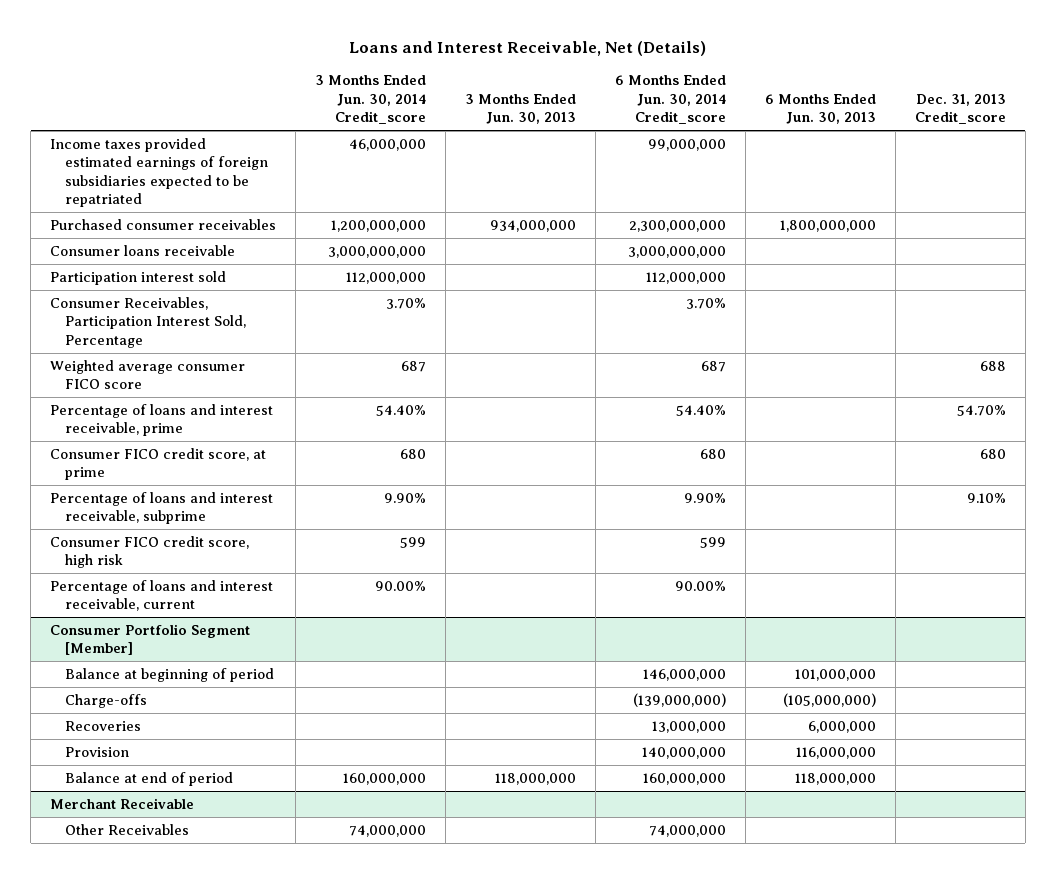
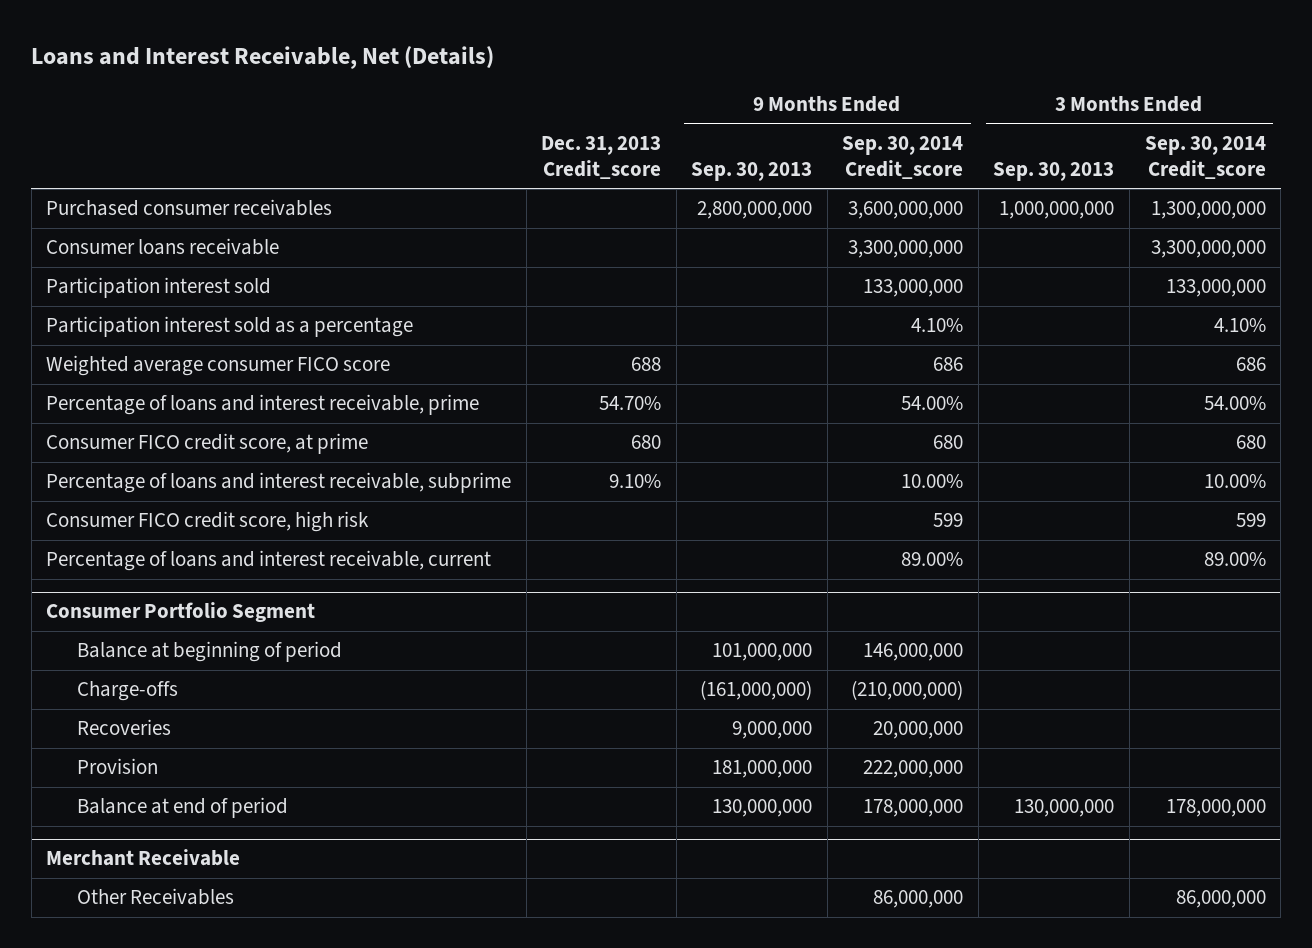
- | 3 Months Ended Jun. 30, 2014 Credit_score | 3 Months Ended Jun. 30, 2013 | 6 Months Ended Jun. 30, 2014 Credit_score | 6 Months Ended Jun. 30, 2013 | Dec. 31, 2013 Credit_score
+ | Dec. 31, 2013 Credit_score | 9 Months Ended Sep. 30, 2013 | 9 Months Ended Sep. 30, 2014 Credit_score | 3 Months Ended Sep. 30, 2013 | 3 Months Ended Sep. 30, 2014 Credit_score
- Income taxes provided estimated earnings of foreign subsidiaries expected to be repatriated | 46,000,000 | | 99,000,000 | |
- Consumer Receivables, Participation Interest Sold, Percentage | 3.70% | | 3.70% | |
+ Participation interest sold as a percentage | | | 4.10% | | 4.10%
- Consumer Portfolio Segment [Member]
+ Consumer Portfolio Segment

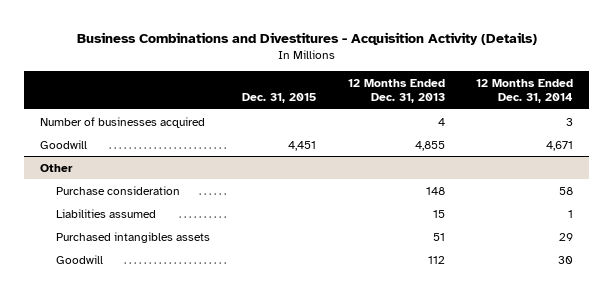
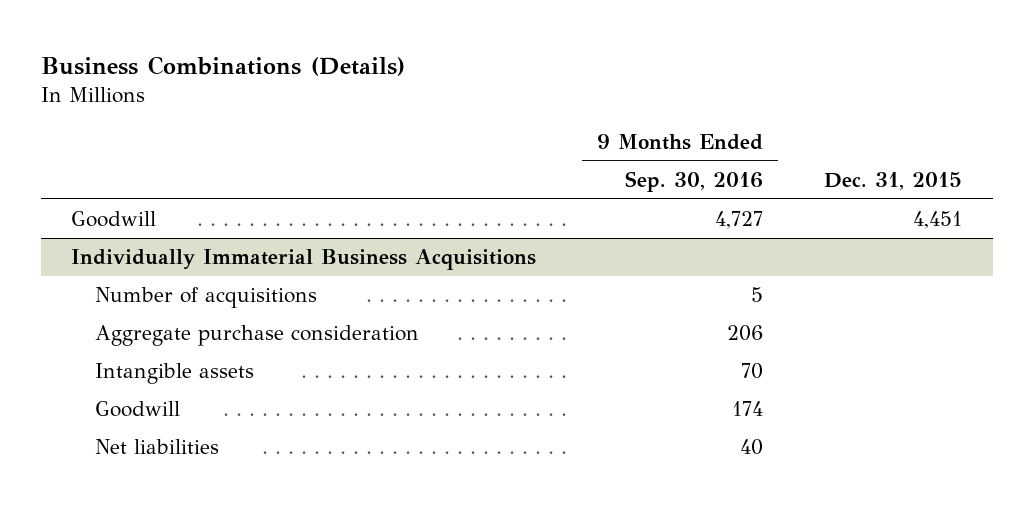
- Business Combinations and Divestitures - Acquisition Activity (Details)
+ Business Combinations (Details)
- | Dec. 31, 2015 | 12 Months Ended Dec. 31, 2013 | 12 Months Ended Dec. 31, 2014
+ | 9 Months Ended Sep. 30, 2016 | Dec. 31, 2015
- Number of businesses acquired | | 4 | 3
- Other
- Purchase consideration | | 148 | 58
- Liabilities assumed | | 15 | 1
- Purchased intangibles assets | | 51 | 29
+ Individually Immaterial Business Acquisitions
+ Number of acquisitions | 5 |
+ Aggregate purchase consideration | 206 |
+ Intangible assets | 70 |
+ Net liabilities | 40 |

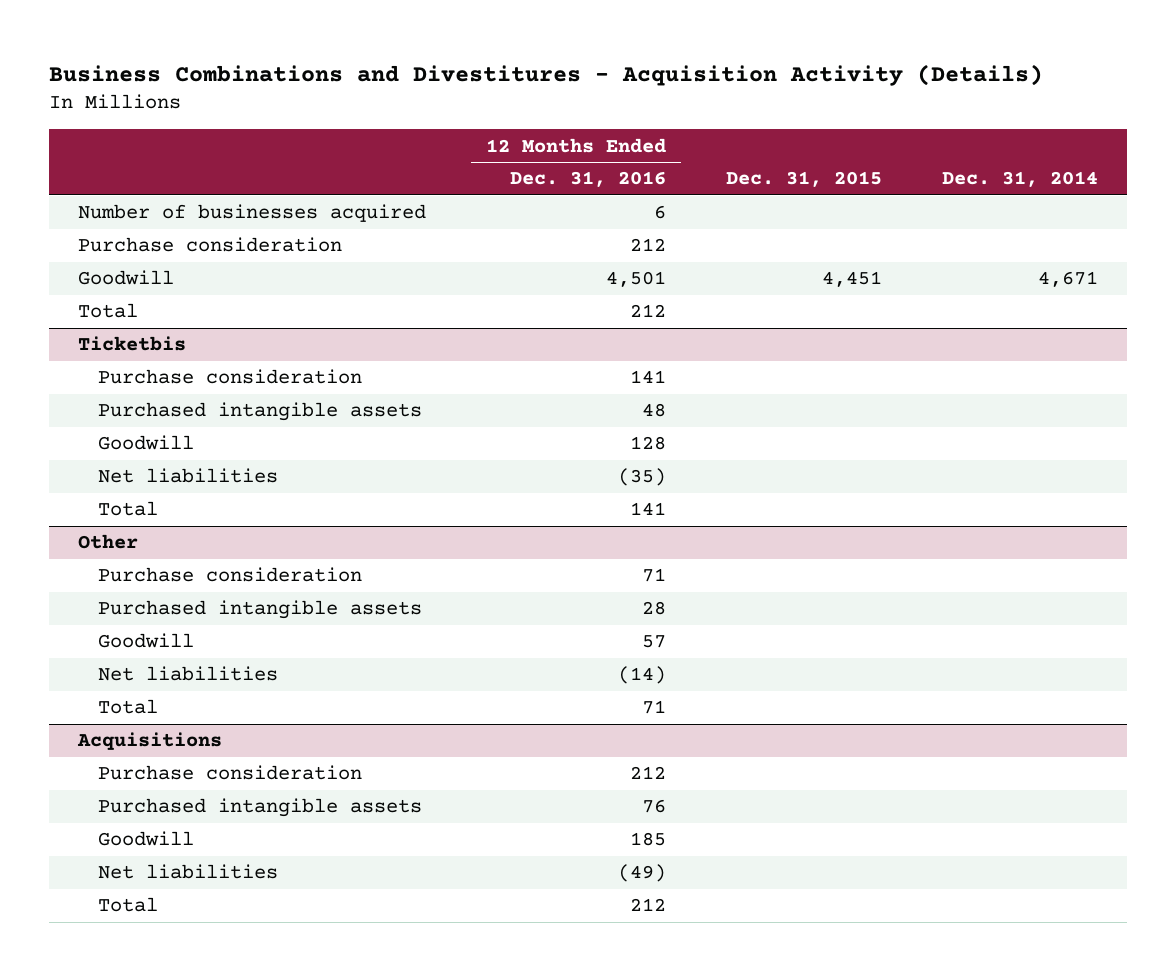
- Business Combinations (Details)
+ Business Combinations and Divestitures - Acquisition Activity (Details)
- | 9 Months Ended Sep. 30, 2016 | Dec. 31, 2015
+ | 12 Months Ended Dec. 31, 2016 | Dec. 31, 2015 | Dec. 31, 2014
+ Number of businesses acquired | 6 | |
+ Purchase consideration | 212 | |
- Individually Immaterial Business Acquisitions
- Number of acquisitions | 5 |
- Aggregate purchase consideration | 206 |
- Intangible assets | 70 |
+ Total | 212 | |
+ Ticketbis
+ Purchase consideration | 141 | |
+ Purchased intangible assets | 48 | |
+ Goodwill | 128 | |
+ Net liabilities | (35) | |
+ Total | 141 | |
+ Other
+ Purchase consideration | 71 | |
+ Purchased intangible assets | 28 | |
+ Total | 71 | |
+ Acquisitions
+ Purchase consideration | 212 | |
+ Purchased intangible assets | 76 | |
+ Goodwill | 185 | |
+ Net liabilities | (49) | |
+ Total | 212 | |

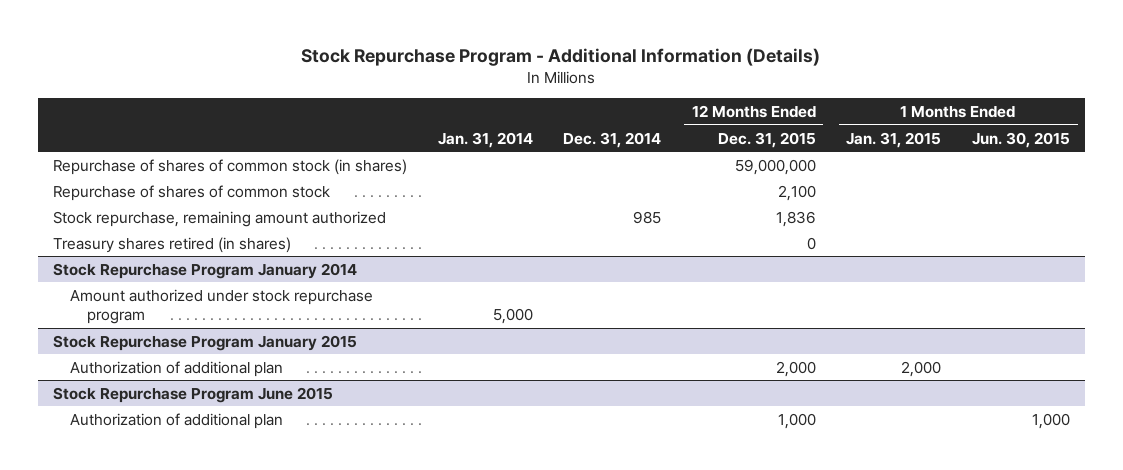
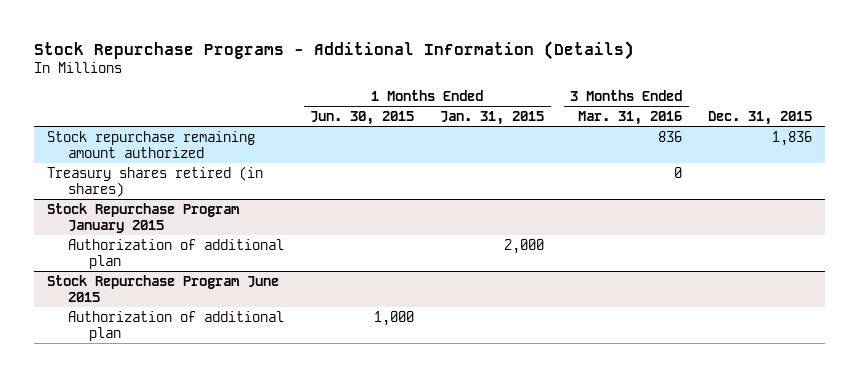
- Stock Repurchase Program - Additional Information (Details)
+ Stock Repurchase Programs - Additional Information (Details)
- | Jan. 31, 2014 | Dec. 31, 2014 | 12 Months Ended Dec. 31, 2015 | 1 Months Ended Jan. 31, 2015 | 1 Months Ended Jun. 30, 2015
+ | 1 Months Ended Jun. 30, 2015 | 1 Months Ended Jan. 31, 2015 | 3 Months Ended Mar. 31, 2016 | Dec. 31, 2015
- Repurchase of shares of common stock (in shares) | | | 59,000,000 | |
- Repurchase of shares of common stock | | | 2,100 | |
- Stock repurchase, remaining amount authorized | | 985 | 1,836 | |
+ Stock repurchase remaining amount authorized | | | 836 | 1,836
- Stock Repurchase Program January 2014
- Amount authorized under stock repurchase program | 5,000 | | | |

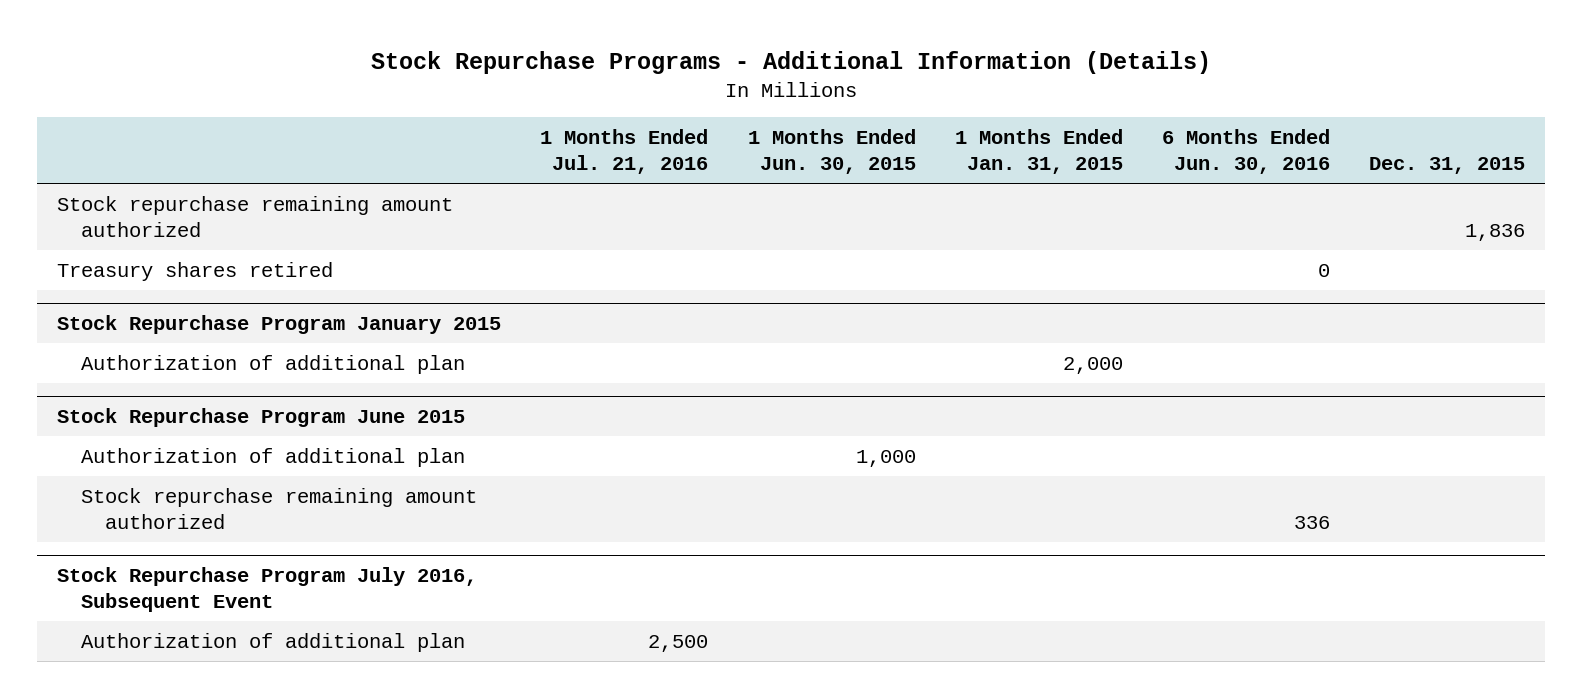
- | 1 Months Ended Jun. 30, 2015 | 1 Months Ended Jan. 31, 2015 | 3 Months Ended Mar. 31, 2016 | Dec. 31, 2015
+ | 1 Months Ended Jul. 21, 2016 | 1 Months Ended Jun. 30, 2015 | 1 Months Ended Jan. 31, 2015 | 6 Months Ended Jun. 30, 2016 | Dec. 31, 2015
- Treasury shares retired (in shares) | | | 0 |
+ Treasury shares retired | | | | 0 |
@ Stock Repurchase Program June 2015
+ Stock repurchase remaining amount authorized | | | | 336 |
+ Stock Repurchase Program July 2016, Subsequent Event
+ Authorization of additional plan | 2,500 | | | |

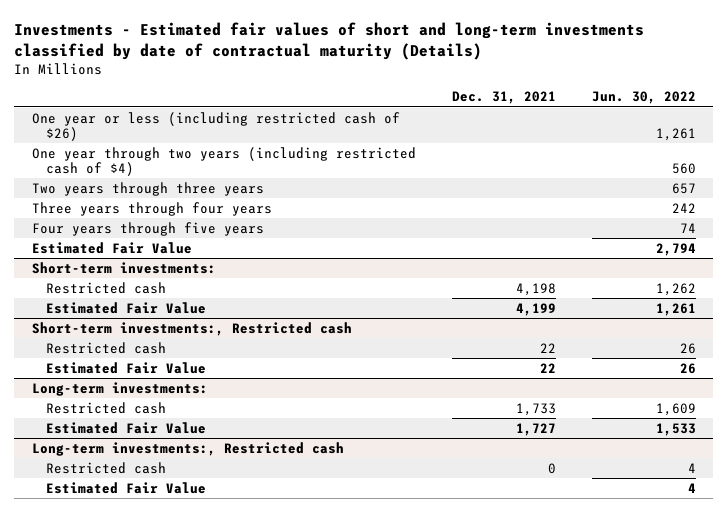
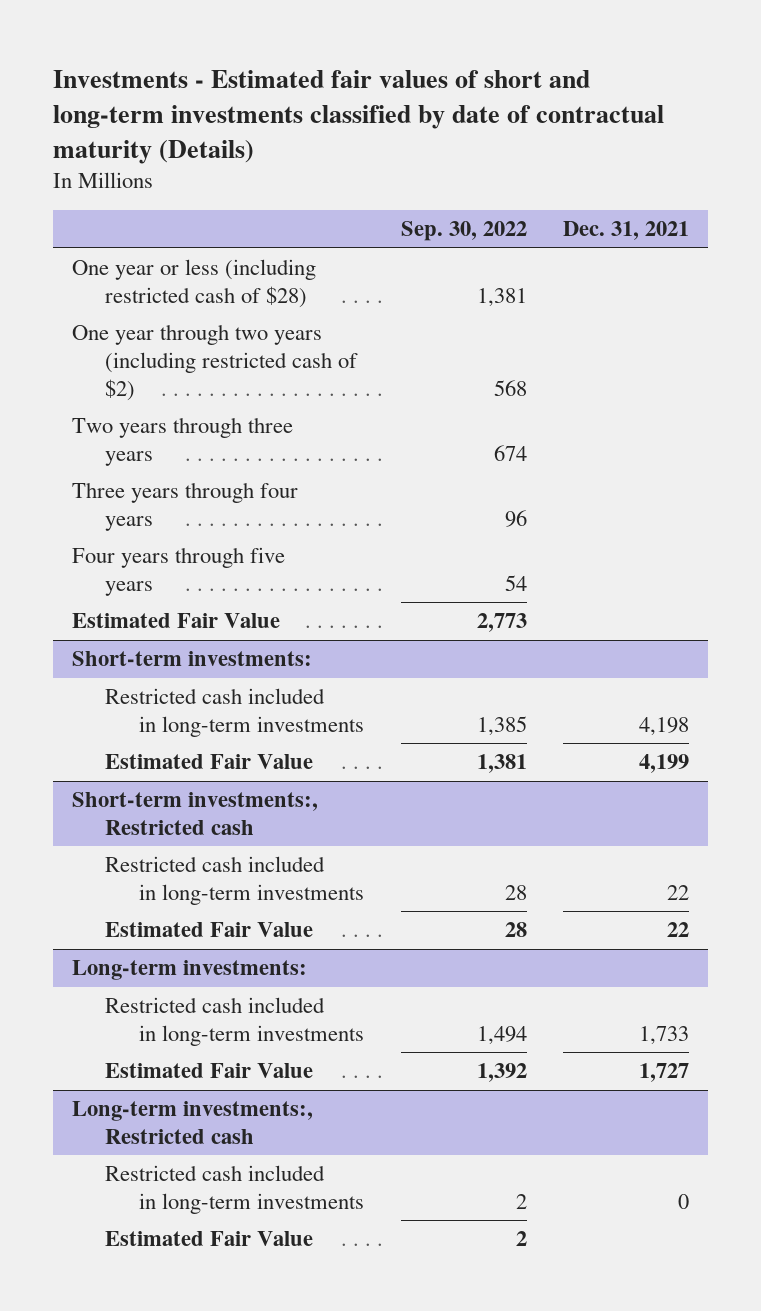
- | Dec. 31, 2021 | Jun. 30, 2022
+ | Sep. 30, 2022 | Dec. 31, 2021
- One year or less (including restricted cash of $26) | | 1,261
- One year through two years (including restricted cash of $4) | | 560
+ One year or less (including restricted cash of $28) | 1,381 |
+ One year through two years (including restricted cash of $2) | 568 |
@ Short-term investments:
- Restricted cash | 4,198 | 1,262
+ Restricted cash included in long-term investments | 1,385 | 4,198
@ Short-term investments:, Restricted cash
- Restricted cash | 22 | 26
+ Restricted cash included in long-term investments | 28 | 22
@ Long-term investments:
- Restricted cash | 1,733 | 1,609
+ Restricted cash included in long-term investments | 1,494 | 1,733
@ Long-term investments:, Restricted cash
- Restricted cash | 0 | 4
+ Restricted cash included in long-term investments | 2 | 0

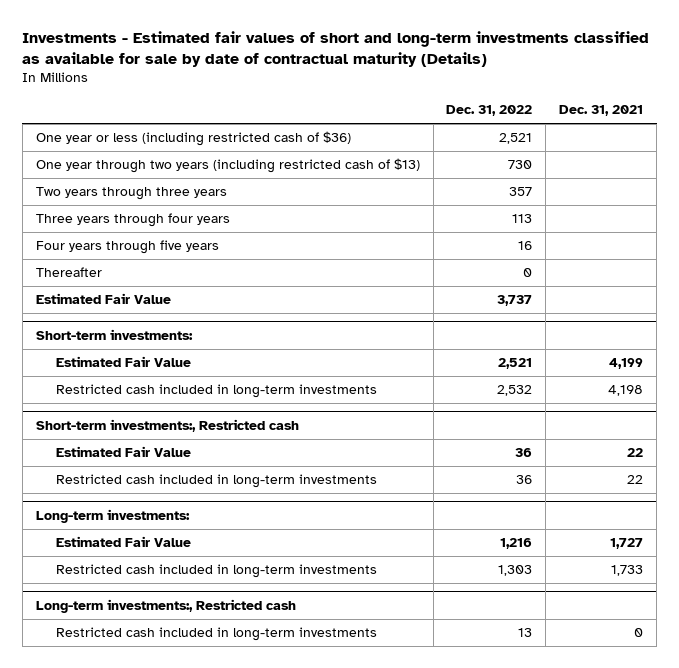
- Investments - Estimated fair values of short and long-term investments classified by date of contractual maturity (Details)
+ Investments - Estimated fair values of short and long-term investments classified as available for sale by date of contractual maturity (Details)
- | Sep. 30, 2022 | Dec. 31, 2021
+ | Dec. 31, 2022 | Dec. 31, 2021
- One year or less (including restricted cash of $28) | 1,381 |
- One year through two years (including restricted cash of $2) | 568 |
+ One year or less (including restricted cash of $36) | 2,521 |
+ One year through two years (including restricted cash of $13) | 730 |
+ Thereafter | 0 |
@ Short-term investments:
moved down: Restricted cash included in long-term investments | 2,532 | 4,198
@ Short-term investments:, Restricted cash
moved down: Restricted cash included in long-term investments | 36 | 22
@ Long-term investments:
moved down: Restricted cash included in long-term investments | 1,303 | 1,733
@ Long-term investments:, Restricted cash
- Estimated Fair Value | 2 |

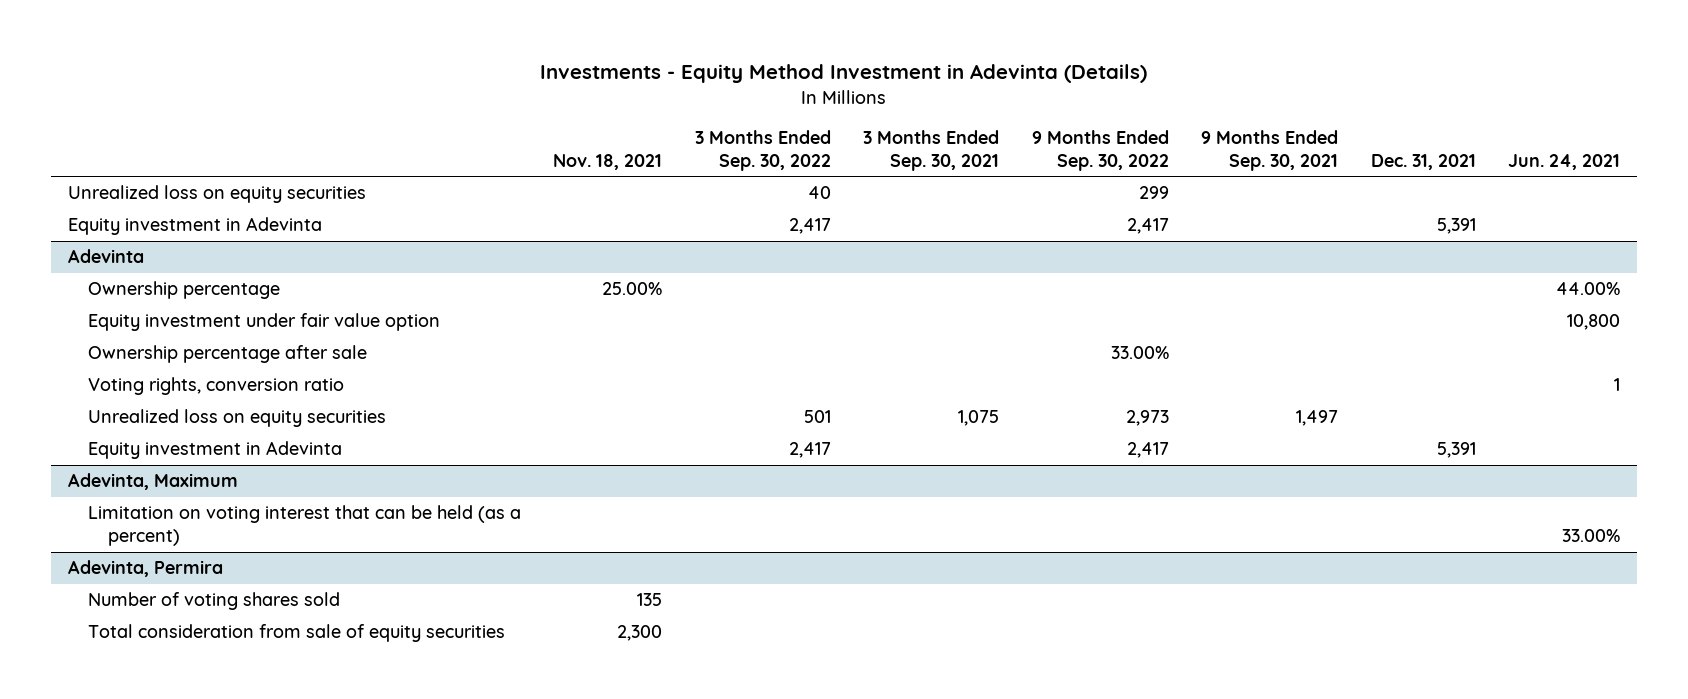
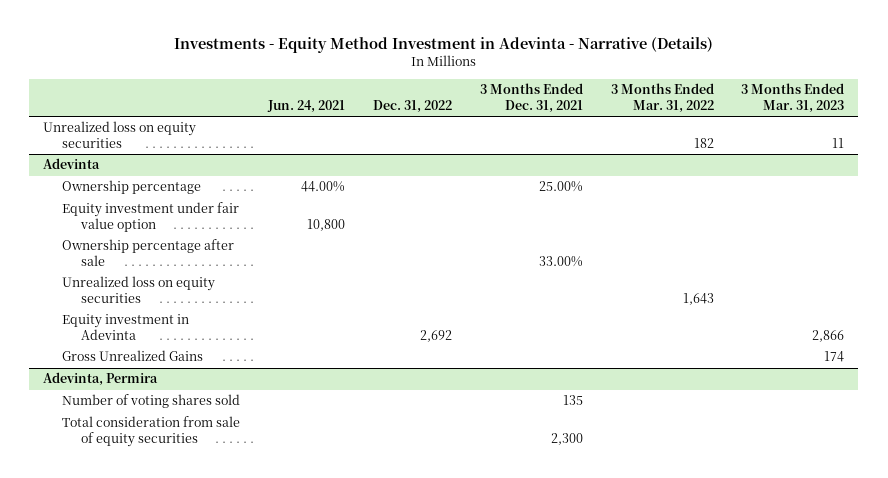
- Investments - Equity Method Investment in Adevinta (Details)
+ Investments - Equity Method Investment in Adevinta - Narrative (Details)
- | Nov. 18, 2021 | 3 Months Ended Sep. 30, 2022 | 3 Months Ended Sep. 30, 2021 | 9 Months Ended Sep. 30, 2022 | 9 Months Ended Sep. 30, 2021 | Dec. 31, 2021 | Jun. 24, 2021
+ | Jun. 24, 2021 | Dec. 31, 2022 | 3 Months Ended Dec. 31, 2021 | 3 Months Ended Mar. 31, 2022 | 3 Months Ended Mar. 31, 2023
- Equity investment in Adevinta | | 2,417 | | 2,417 | | 5,391 |
@ Adevinta
- Voting rights, conversion ratio | | | | | | | 1
- Adevinta, Maximum
- Limitation on voting interest that can be held (as a percent) | | | | | | | 33.00%
@ Adevinta
+ Gross Unrealized Gains | | | | | 174

